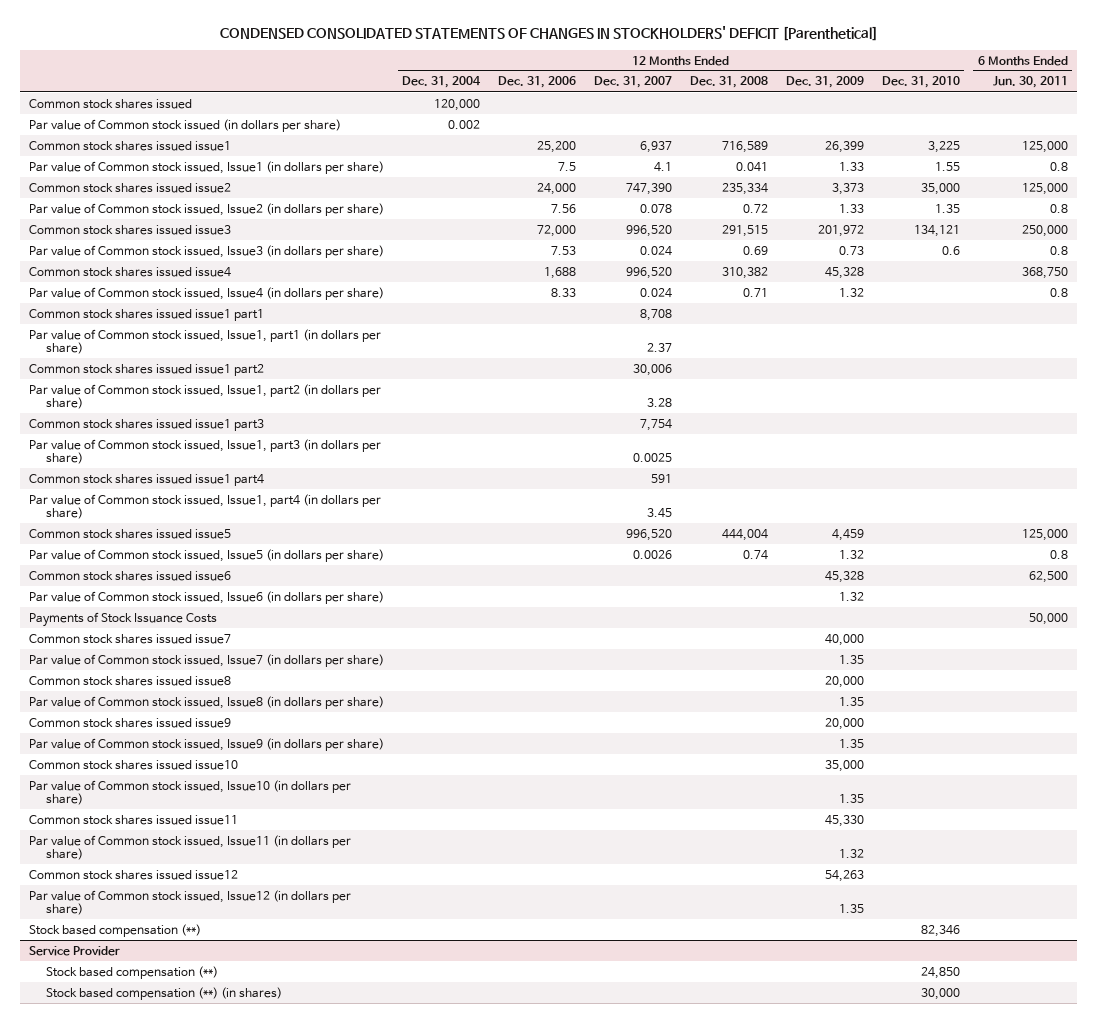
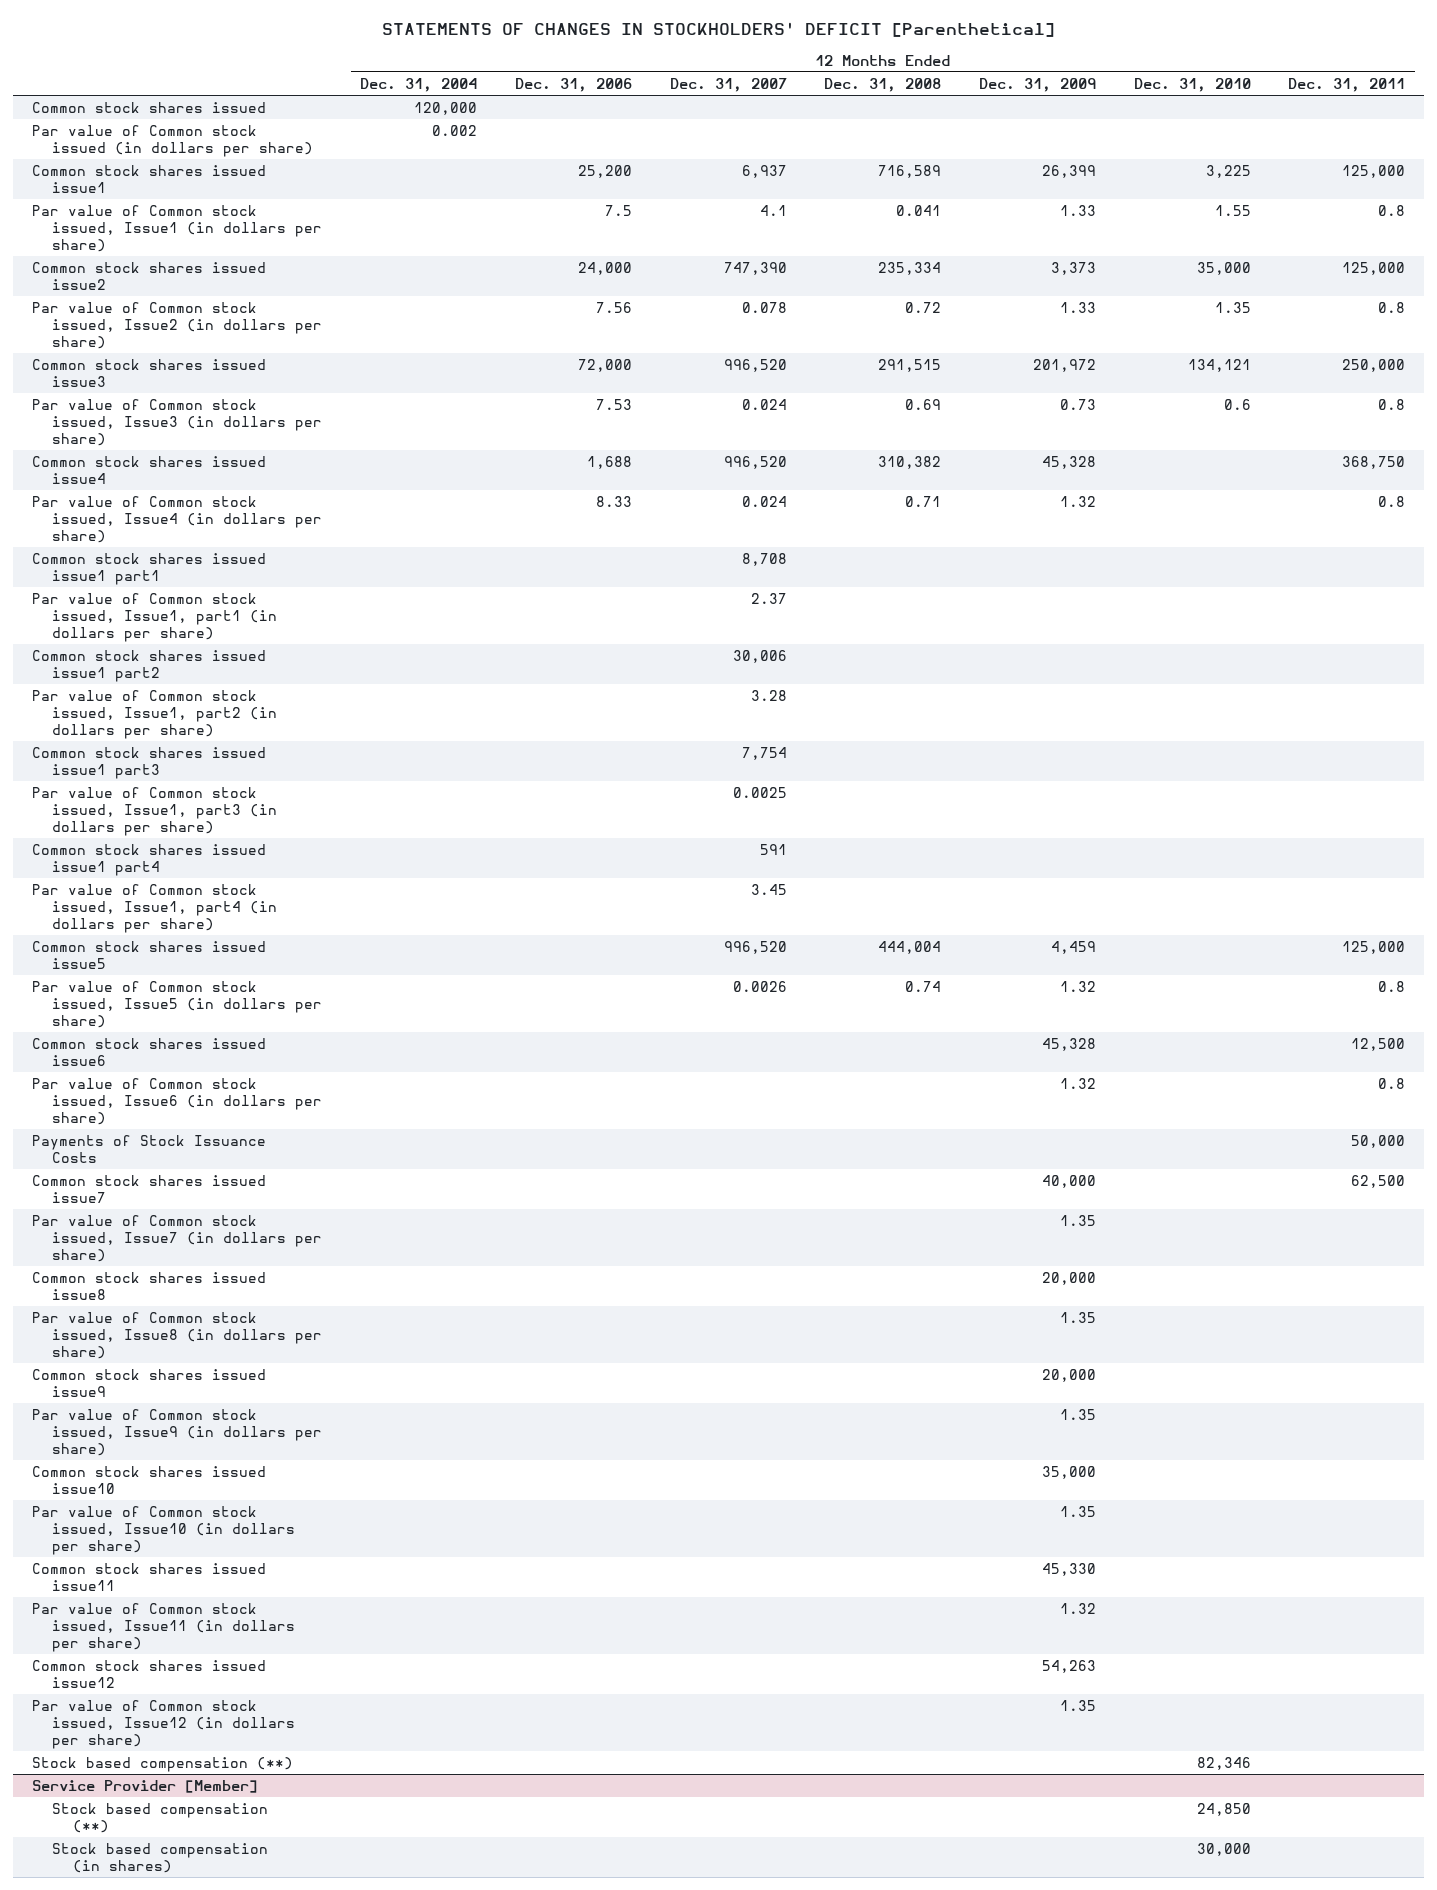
- CONDENSED CONSOLIDATED STATEMENTS OF CHANGES IN STOCKHOLDERS' DEFICIT [Parenthetical]
+ STATEMENTS OF CHANGES IN STOCKHOLDERS' DEFICIT [Parenthetical]
- | 12 Months Ended Dec. 31, 2004 | 12 Months Ended Dec. 31, 2006 | 12 Months Ended Dec. 31, 2007 | 12 Months Ended Dec. 31, 2008 | 12 Months Ended Dec. 31, 2009 | 12 Months Ended Dec. 31, 2010 | 6 Months Ended Jun. 30, 2011
+ | 12 Months Ended Dec. 31, 2004 | 12 Months Ended Dec. 31, 2006 | 12 Months Ended Dec. 31, 2007 | 12 Months Ended Dec. 31, 2008 | 12 Months Ended Dec. 31, 2009 | 12 Months Ended Dec. 31, 2010 | 12 Months Ended Dec. 31, 2011
- Service Provider
+ Service Provider [Member]
- Stock based compensation (**) (in shares) | | | | | | 30,000 |
+ Stock based compensation (in shares) | | | | | | 30,000 |

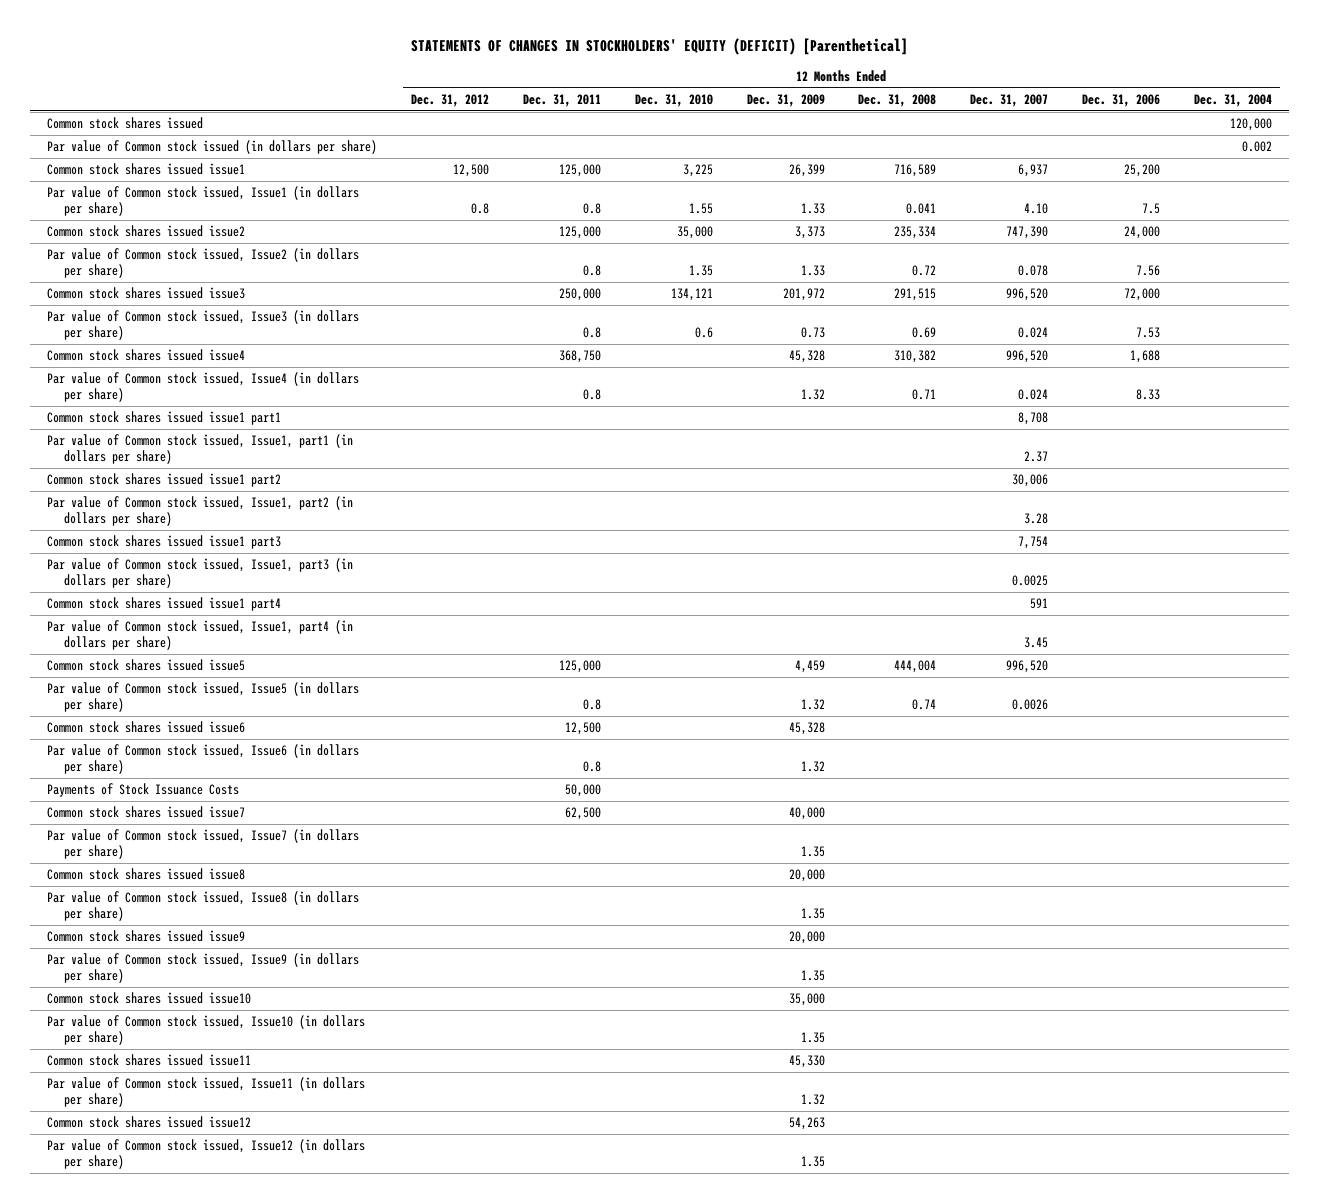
- STATEMENTS OF CHANGES IN STOCKHOLDERS' DEFICIT [Parenthetical]
+ STATEMENTS OF CHANGES IN STOCKHOLDERS' EQUITY (DEFICIT) [Parenthetical]
- | 12 Months Ended Dec. 31, 2004 | 12 Months Ended Dec. 31, 2006 | 12 Months Ended Dec. 31, 2007 | 12 Months Ended Dec. 31, 2008 | 12 Months Ended Dec. 31, 2009 | 12 Months Ended Dec. 31, 2010 | 12 Months Ended Dec. 31, 2011
+ | 12 Months Ended Dec. 31, 2012 | 12 Months Ended Dec. 31, 2011 | 12 Months Ended Dec. 31, 2010 | 12 Months Ended Dec. 31, 2009 | 12 Months Ended Dec. 31, 2008 | 12 Months Ended Dec. 31, 2007 | 12 Months Ended Dec. 31, 2006 | 12 Months Ended Dec. 31, 2004
- Par value of Common stock issued, Issue1 (in dollars per share) | | 7.5 | 4.1 | 0.041 | 1.33 | 1.55 | 0.8
+ Par value of Common stock issued, Issue1 (in dollars per share) | 0.8 | 0.8 | 1.55 | 1.33 | 0.041 | 4.10 | 7.5 |
- Stock based compensation (**) | | | | | | 82,346 |
- Service Provider [Member]
- Stock based compensation (**) | | | | | | 24,850 |
- Stock based compensation (in shares) | | | | | | 30,000 |

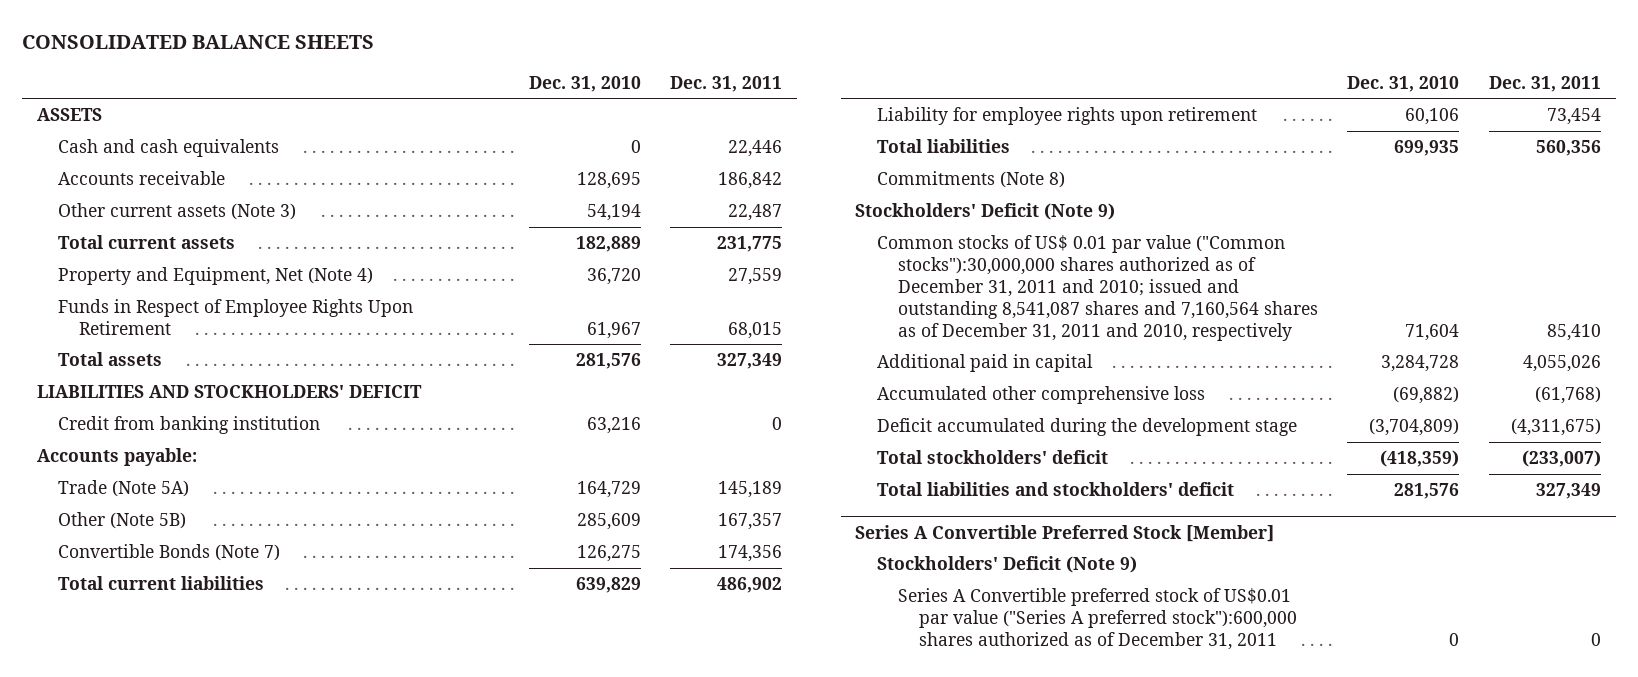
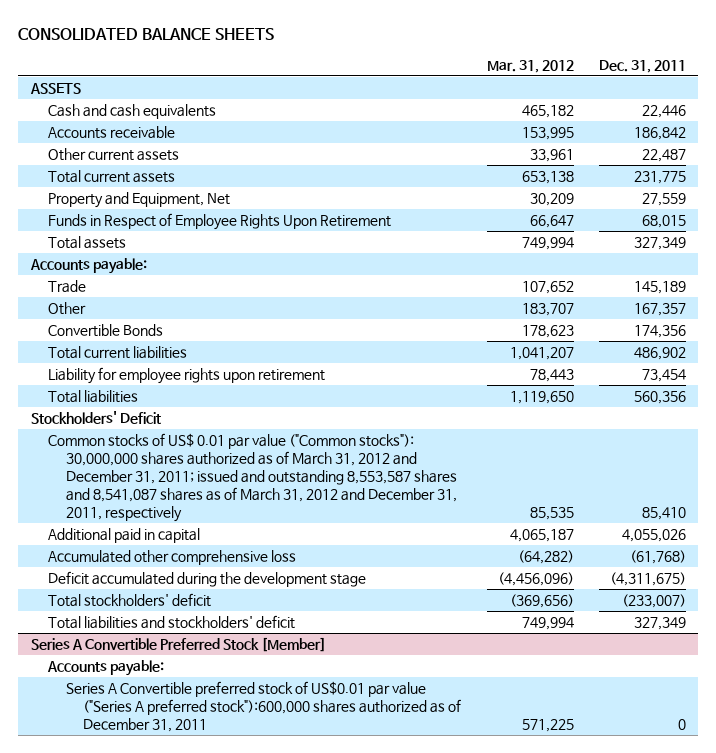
- | Dec. 31, 2010 | Dec. 31, 2011
+ | Mar. 31, 2012 | Dec. 31, 2011
- Other current assets (Note 3) | 54,194 | 22,487
+ Other current assets | 33,961 | 22,487
- Property and Equipment, Net (Note 4) | 36,720 | 27,559
+ Property and Equipment, Net | 30,209 | 27,559
- LIABILITIES AND STOCKHOLDERS' DEFICIT
- Credit from banking institution | 63,216 | 0
- Trade (Note 5A) | 164,729 | 145,189
- Other (Note 5B) | 285,609 | 167,357
- Convertible Bonds (Note 7) | 126,275 | 174,356
+ Trade | 107,652 | 145,189
+ Other | 183,707 | 167,357
+ Convertible Bonds | 178,623 | 174,356
- Commitments (Note 8)
- Stockholders' Deficit (Note 9)
- Common stocks of US$ 0.01 par value ("Common stocks"):30,000,000 shares authorized as of December 31, 2011 and 2010; issued and outstanding 8,541,087 shares and 7,160,564 shares as of December 31, 2011 and 2010, respectively | 71,604 | 85,410
+ Stockholders' Deficit
+ Common stocks of US$ 0.01 par value ("Common stocks"): 30,000,000 shares authorized as of March 31, 2012 and December 31, 2011; issued and outstanding 8,553,587 shares and 8,541,087 shares as of March 31, 2012 and December 31, 2011, respectively | 85,535 | 85,410
@ Series A Convertible Preferred Stock [Member]
- Stockholders' Deficit (Note 9)
+ Accounts payable:

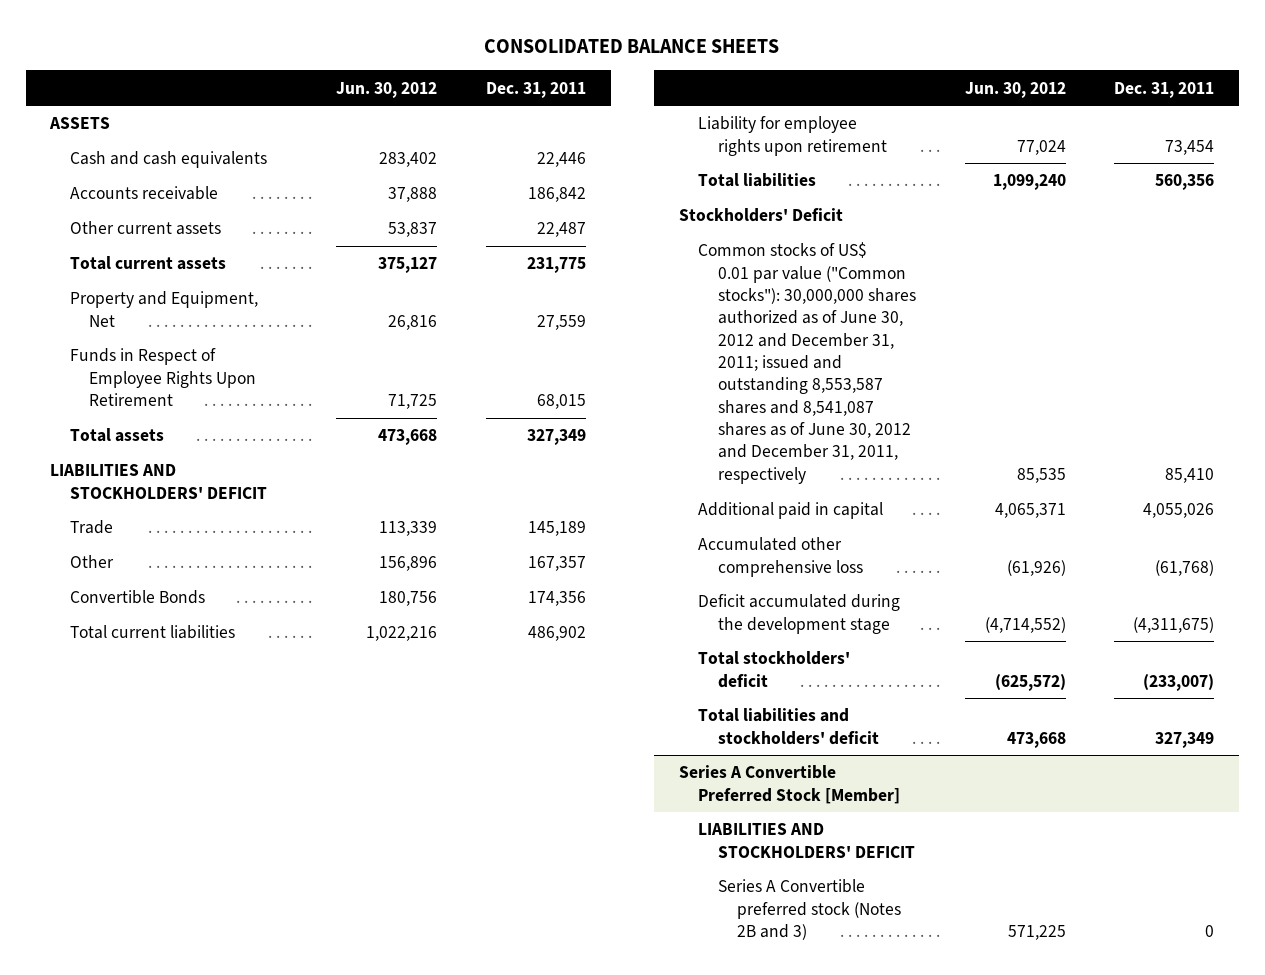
- | Mar. 31, 2012 | Dec. 31, 2011
+ | Jun. 30, 2012 | Dec. 31, 2011
- Accounts payable:
+ LIABILITIES AND STOCKHOLDERS' DEFICIT
- Common stocks of US$ 0.01 par value ("Common stocks"): 30,000,000 shares authorized as of March 31, 2012 and December 31, 2011; issued and outstanding 8,553,587 shares and 8,541,087 shares as of March 31, 2012 and December 31, 2011, respectively | 85,535 | 85,410
+ Common stocks of US$ 0.01 par value ("Common stocks"): 30,000,000 shares authorized as of June 30, 2012 and December 31, 2011; issued and outstanding 8,553,587 shares and 8,541,087 shares as of June 30, 2012 and December 31, 2011, respectively | 85,535 | 85,410
@ Series A Convertible Preferred Stock [Member]
- Accounts payable:
- Series A Convertible preferred stock of US$0.01 par value ("Series A preferred stock"):600,000 shares authorized as of December 31, 2011 | 571,225 | 0
+ LIABILITIES AND STOCKHOLDERS' DEFICIT
+ Series A Convertible preferred stock (Notes 2B and 3) | 571,225 | 0

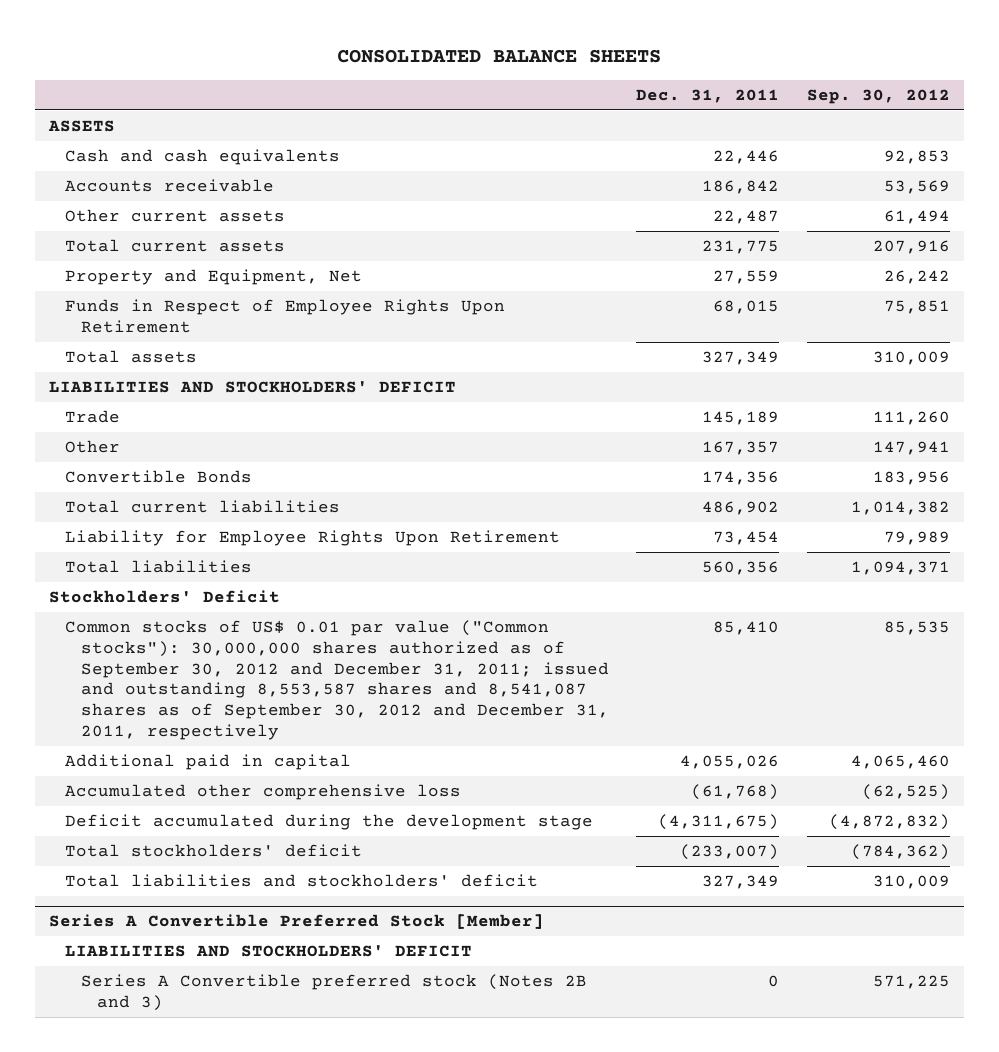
- | Jun. 30, 2012 | Dec. 31, 2011
+ | Dec. 31, 2011 | Sep. 30, 2012
- Liability for employee rights upon retirement | 77,024 | 73,454
+ Liability for Employee Rights Upon Retirement | 73,454 | 79,989
- Common stocks of US$ 0.01 par value ("Common stocks"): 30,000,000 shares authorized as of June 30, 2012 and December 31, 2011; issued and outstanding 8,553,587 shares and 8,541,087 shares as of June 30, 2012 and December 31, 2011, respectively | 85,535 | 85,410
+ Common stocks of US$ 0.01 par value ("Common stocks"): 30,000,000 shares authorized as of September 30, 2012 and December 31, 2011; issued and outstanding 8,553,587 shares and 8,541,087 shares as of September 30, 2012 and December 31, 2011, respectively | 85,410 | 85,535

